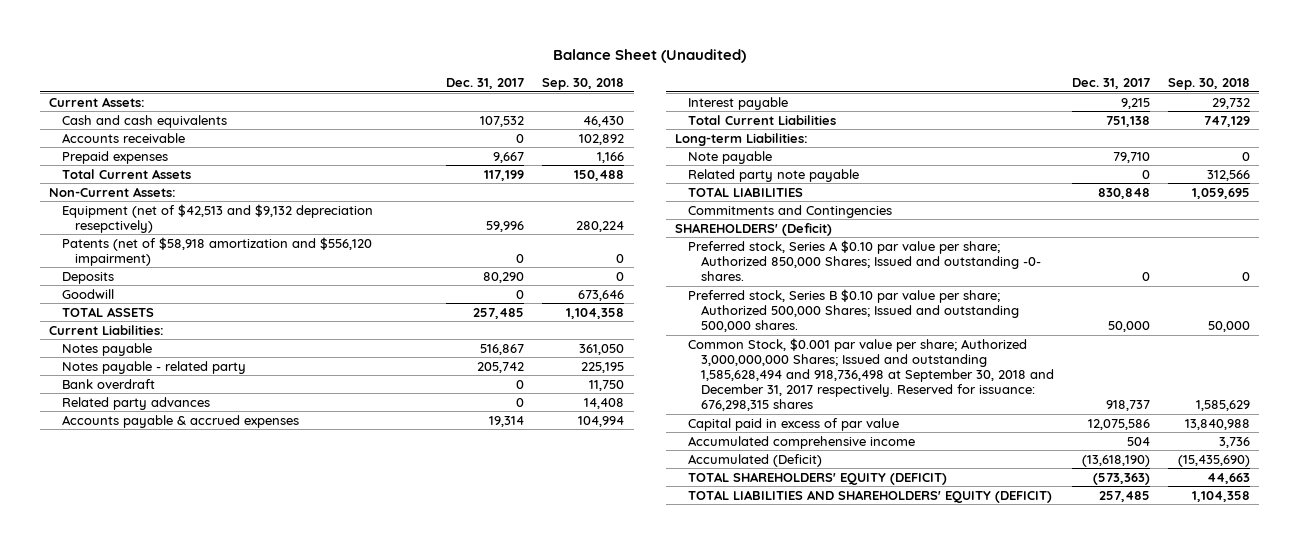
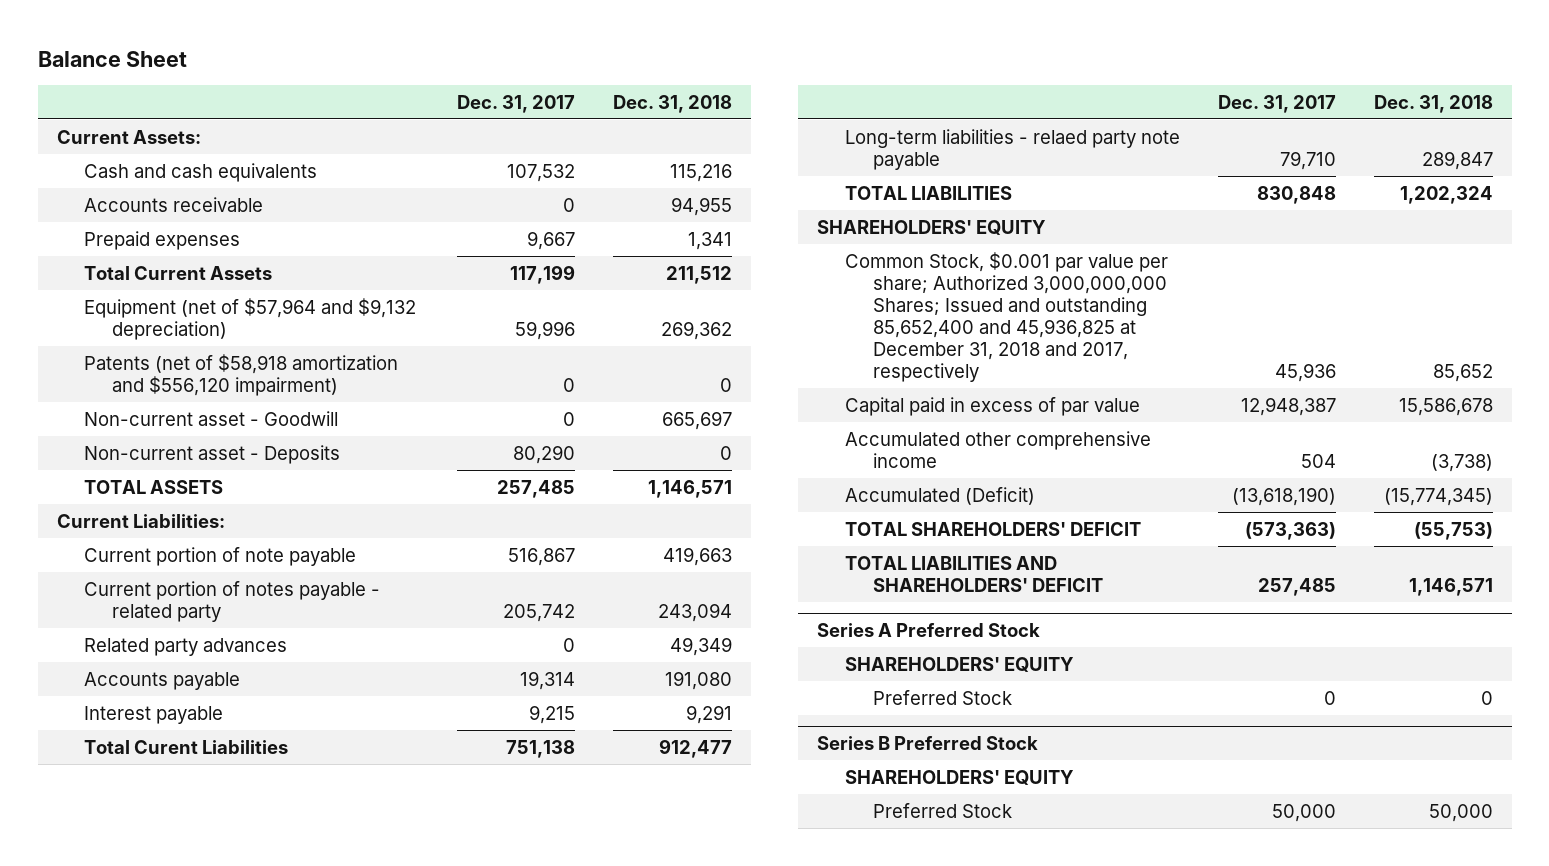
- Balance Sheet (Unaudited)
+ Balance Sheet
- | Dec. 31, 2017 | Sep. 30, 2018
+ | Dec. 31, 2017 | Dec. 31, 2018
- Non-Current Assets:
- Equipment (net of $42,513 and $9,132 depreciation resepctively) | 59,996 | 280,224
+ Equipment (net of $57,964 and $9,132 depreciation) | 59,996 | 269,362
- Deposits | 80,290 | 0
- Goodwill | 0 | 673,646
+ Non-current asset - Goodwill | 0 | 665,697
+ Non-current asset - Deposits | 80,290 | 0
- Notes payable | 516,867 | 361,050
- Notes payable - related party | 205,742 | 225,195
- Bank overdraft | 0 | 11,750
+ Current portion of note payable | 516,867 | 419,663
+ Current portion of notes payable - related party | 205,742 | 243,094
- Accounts payable & accrued expenses | 19,314 | 104,994
+ Accounts payable | 19,314 | 191,080
- Total Current Liabilities | 751,138 | 747,129
- Long-term Liabilities:
- Note payable | 79,710 | 0
- Related party note payable | 0 | 312,566
+ Total Curent Liabilities | 751,138 | 912,477
+ Long-term liabilities - relaed party note payable | 79,710 | 289,847
- Commitments and Contingencies
- SHAREHOLDERS' (Deficit)
- Preferred stock, Series A $0.10 par value per share; Authorized 850,000 Shares; Issued and outstanding -0- shares. | 0 | 0
- Preferred stock, Series B $0.10 par value per share; Authorized 500,000 Shares; Issued and outstanding 500,000 shares. | 50,000 | 50,000
- Common Stock, $0.001 par value per share; Authorized 3,000,000,000 Shares; Issued and outstanding 1,585,628,494 and 918,736,498 at September 30, 2018 and December 31, 2017 respectively. Reserved for issuance: 676,298,315 shares | 918,737 | 1,585,629
- Capital paid in excess of par value | 12,075,586 | 13,840,988
- Accumulated comprehensive income | 504 | 3,736
+ SHAREHOLDERS' EQUITY
+ Common Stock, $0.001 par value per share; Authorized 3,000,000,000 Shares; Issued and outstanding 85,652,400 and 45,936,825 at December 31, 2018 and 2017, respectively | 45,936 | 85,652
+ Capital paid in excess of par value | 12,948,387 | 15,586,678
+ Accumulated other comprehensive income | 504 | (3,738)
- TOTAL SHAREHOLDERS' EQUITY (DEFICIT) | (573,363) | 44,663
- TOTAL LIABILITIES AND SHAREHOLDERS' EQUITY (DEFICIT) | 257,485 | 1,104,358
+ TOTAL SHAREHOLDERS' DEFICIT | (573,363) | (55,753)
+ TOTAL LIABILITIES AND SHAREHOLDERS' DEFICIT | 257,485 | 1,146,571
+ Series A Preferred Stock
+ SHAREHOLDERS' EQUITY
+ Preferred Stock | 0 | 0
+ Series B Preferred Stock
+ SHAREHOLDERS' EQUITY
+ Preferred Stock | 50,000 | 50,000

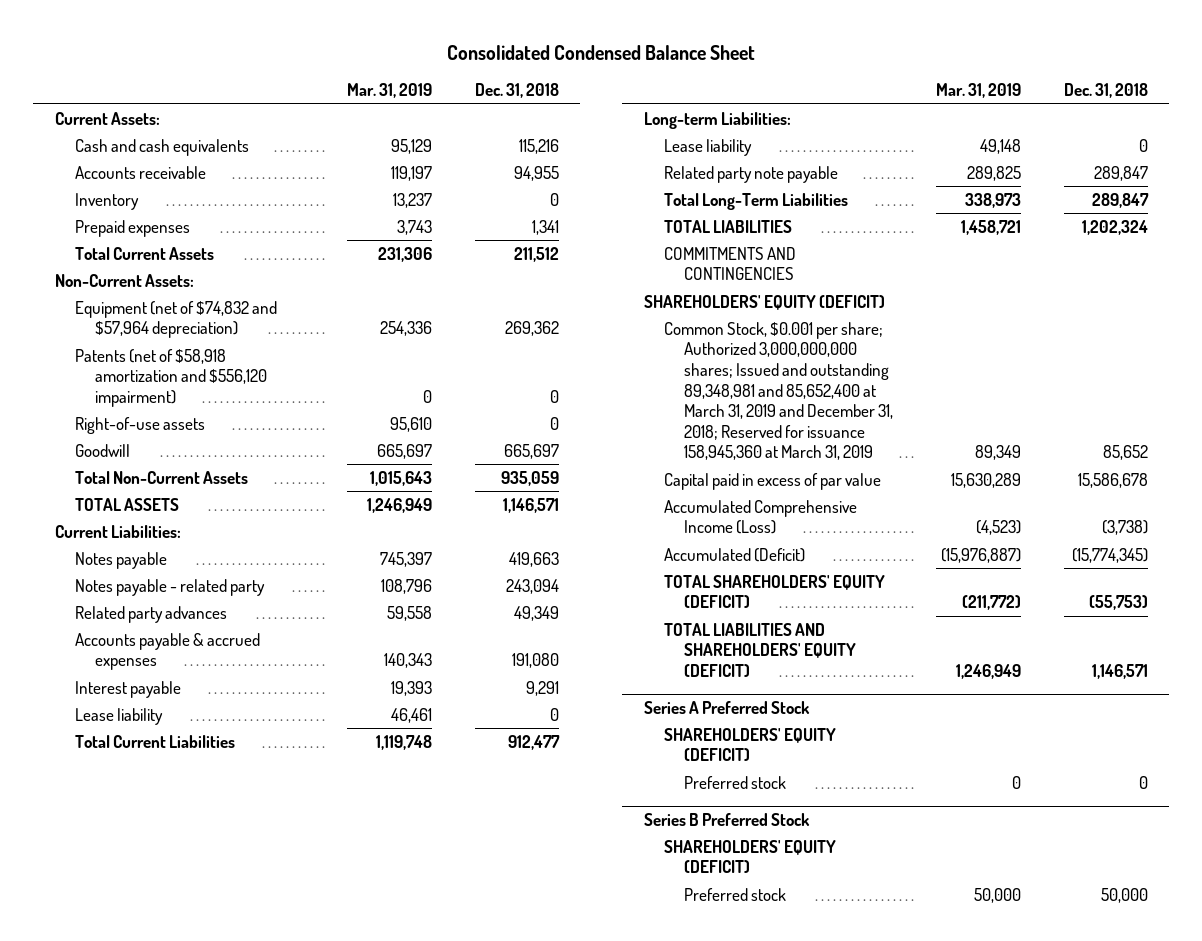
- Balance Sheet
+ Consolidated Condensed Balance Sheet
- | Dec. 31, 2017 | Dec. 31, 2018
+ | Mar. 31, 2019 | Dec. 31, 2018
+ Inventory | 13,237 | 0
- Equipment (net of $57,964 and $9,132 depreciation) | 59,996 | 269,362
+ Non-Current Assets:
+ Equipment (net of $74,832 and $57,964 depreciation) | 254,336 | 269,362
- Non-current asset - Goodwill | 0 | 665,697
- Non-current asset - Deposits | 80,290 | 0
+ Right-of-use assets | 95,610 | 0
+ Goodwill | 665,697 | 665,697
+ Total Non-Current Assets | 1,015,643 | 935,059
- Current portion of note payable | 516,867 | 419,663
- Current portion of notes payable - related party | 205,742 | 243,094
+ Notes payable | 745,397 | 419,663
+ Notes payable - related party | 108,796 | 243,094
- Accounts payable | 19,314 | 191,080
+ Accounts payable & accrued expenses | 140,343 | 191,080
- Total Curent Liabilities | 751,138 | 912,477
- Long-term liabilities - relaed party note payable | 79,710 | 289,847
+ Lease liability | 46,461 | 0
+ Total Current Liabilities | 1,119,748 | 912,477
+ Long-term Liabilities:
+ Lease liability | 49,148 | 0
+ Related party note payable | 289,825 | 289,847
+ Total Long-Term Liabilities | 338,973 | 289,847
- SHAREHOLDERS' EQUITY
- Common Stock, $0.001 par value per share; Authorized 3,000,000,000 Shares; Issued and outstanding 85,652,400 and 45,936,825 at December 31, 2018 and 2017, respectively | 45,936 | 85,652
+ COMMITMENTS AND CONTINGENCIES
+ SHAREHOLDERS' EQUITY (DEFICIT)
+ Common Stock, $0.001 per share; Authorized 3,000,000,000 shares; Issued and outstanding 89,348,981 and 85,652,400 at March 31, 2019 and December 31, 2018; Reserved for issuance 158,945,360 at March 31, 2019 | 89,349 | 85,652
- Accumulated other comprehensive income | 504 | (3,738)
+ Accumulated Comprehensive Income (Loss) | (4,523) | (3,738)
- TOTAL SHAREHOLDERS' DEFICIT | (573,363) | (55,753)
- TOTAL LIABILITIES AND SHAREHOLDERS' DEFICIT | 257,485 | 1,146,571
+ TOTAL SHAREHOLDERS' EQUITY (DEFICIT) | (211,772) | (55,753)
+ TOTAL LIABILITIES AND SHAREHOLDERS' EQUITY (DEFICIT) | 1,246,949 | 1,146,571
@ Series A Preferred Stock
- SHAREHOLDERS' EQUITY
- Preferred Stock | 0 | 0
+ SHAREHOLDERS' EQUITY (DEFICIT)
+ Preferred stock | 0 | 0
@ Series B Preferred Stock
- SHAREHOLDERS' EQUITY
- Preferred Stock | 50,000 | 50,000
+ SHAREHOLDERS' EQUITY (DEFICIT)
+ Preferred stock | 50,000 | 50,000

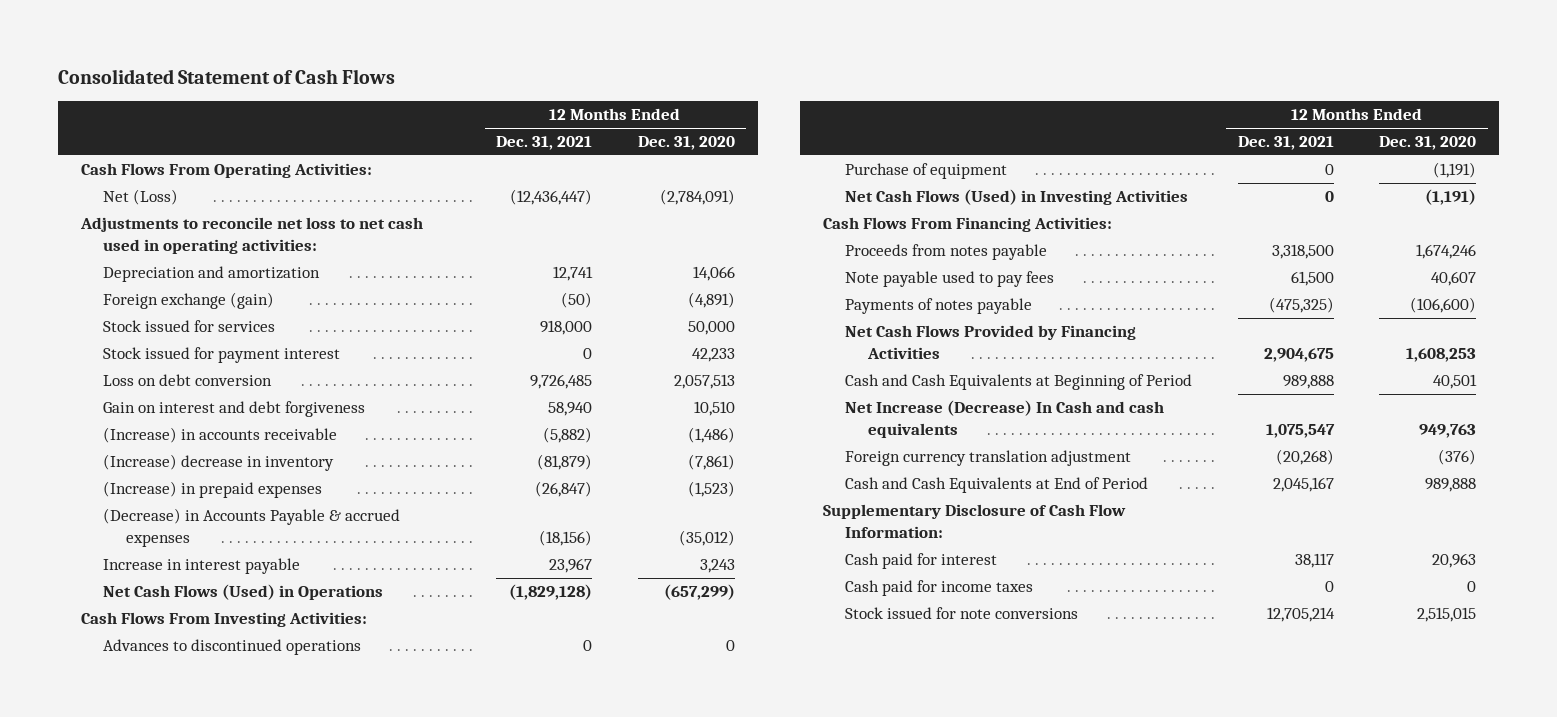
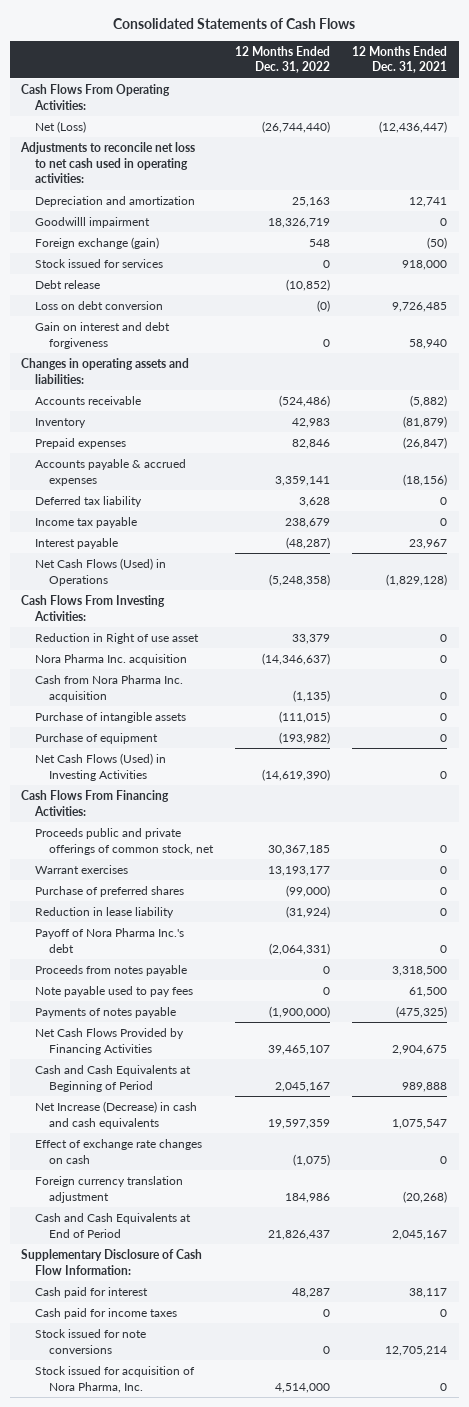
- Consolidated Statement of Cash Flows
+ Consolidated Statements of Cash Flows
- | 12 Months Ended Dec. 31, 2021 | 12 Months Ended Dec. 31, 2020
+ | 12 Months Ended Dec. 31, 2022 | 12 Months Ended Dec. 31, 2021
+ Goodwilll impairment | 18,326,719 | 0
- Stock issued for payment interest | 0 | 42,233
+ Debt release | (10,852) |
- (Increase) in accounts receivable | (5,882) | (1,486)
- (Increase) decrease in inventory | (81,879) | (7,861)
- (Increase) in prepaid expenses | (26,847) | (1,523)
- (Decrease) in Accounts Payable & accrued expenses | (18,156) | (35,012)
- Increase in interest payable | 23,967 | 3,243
+ Changes in operating assets and liabilities:
+ Accounts receivable | (524,486) | (5,882)
+ Inventory | 42,983 | (81,879)
+ Prepaid expenses | 82,846 | (26,847)
+ Accounts payable & accrued expenses | 3,359,141 | (18,156)
+ Deferred tax liability | 3,628 | 0
+ Income tax payable | 238,679 | 0
+ Interest payable | (48,287) | 23,967
- Advances to discontinued operations | 0 | 0
+ Reduction in Right of use asset | 33,379 | 0
+ Nora Pharma Inc. acquisition | (14,346,637) | 0
+ Cash from Nora Pharma Inc. acquisition | (1,135) | 0
+ Purchase of intangible assets | (111,015) | 0
+ Proceeds public and private offerings of common stock, net | 30,367,185 | 0
+ Warrant exercises | 13,193,177 | 0
+ Purchase of preferred shares | (99,000) | 0
+ Reduction in lease liability | (31,924) | 0
+ Payoff of Nora Pharma Inc.'s debt | (2,064,331) | 0
- Net Increase (Decrease) In Cash and cash equivalents | 1,075,547 | 949,763
+ Net Increase (Decrease) in cash and cash equivalents | 19,597,359 | 1,075,547
+ Effect of exchange rate changes on cash | (1,075) | 0
+ Stock issued for acquisition of Nora Pharma, Inc. | 4,514,000 | 0

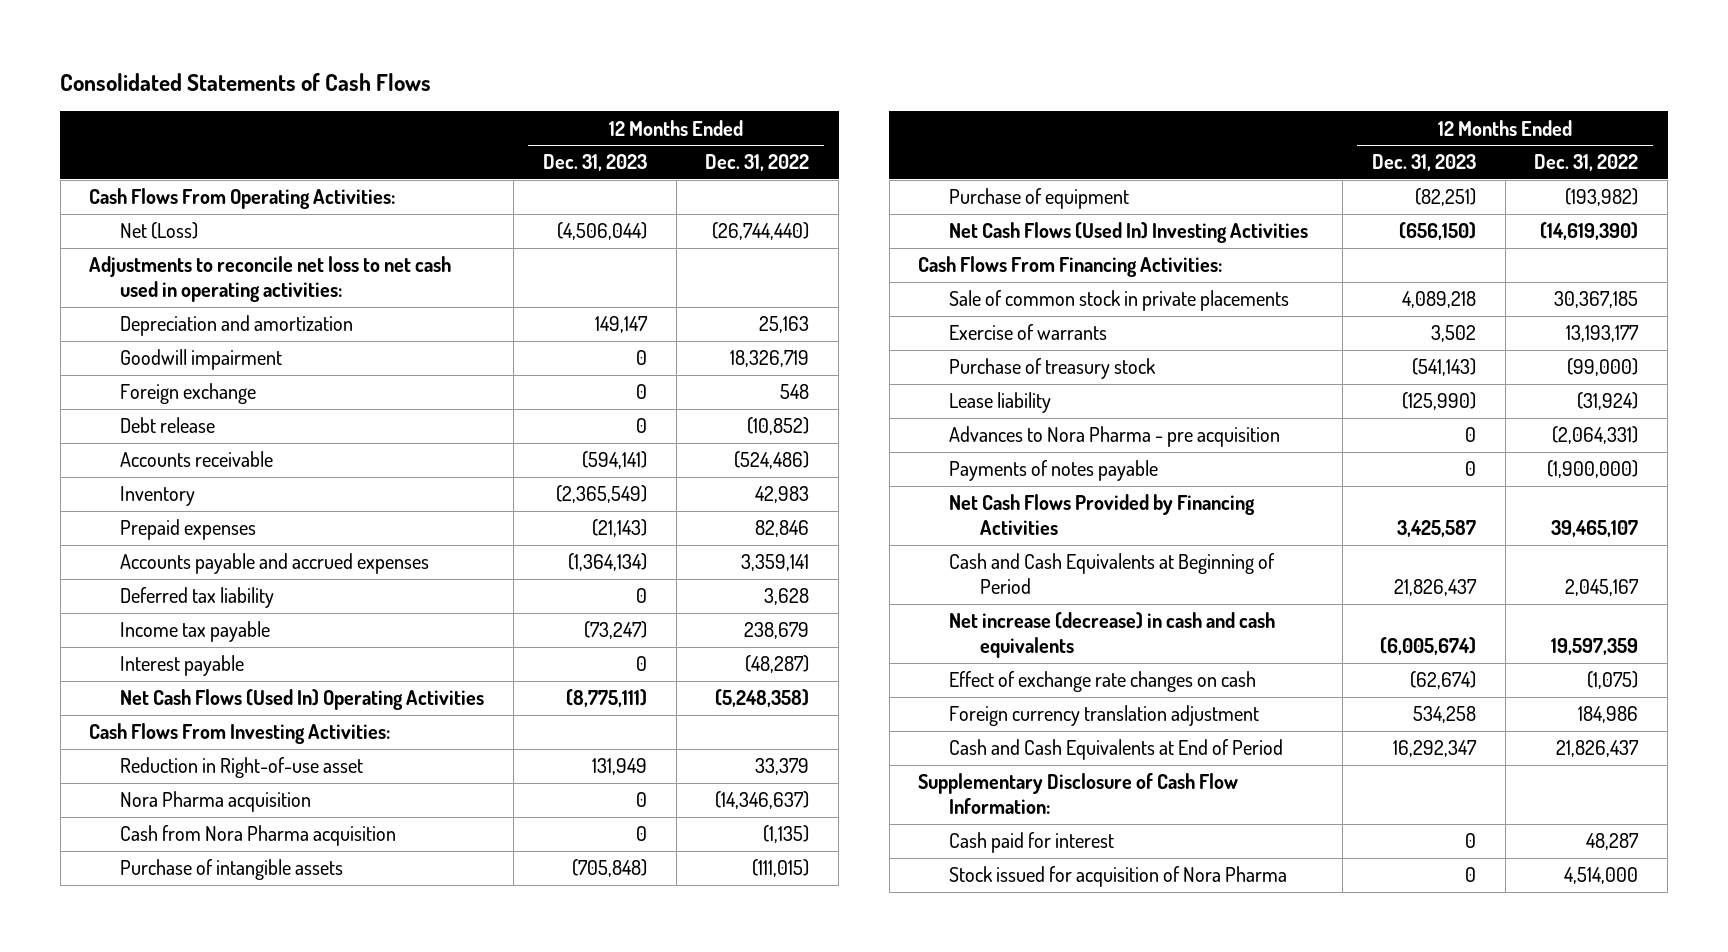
- | 12 Months Ended Dec. 31, 2022 | 12 Months Ended Dec. 31, 2021
+ | 12 Months Ended Dec. 31, 2023 | 12 Months Ended Dec. 31, 2022
- Goodwilll impairment | 18,326,719 | 0
- Foreign exchange (gain) | 548 | (50)
- Stock issued for services | 0 | 918,000
+ Goodwill impairment | 0 | 18,326,719
+ Foreign exchange | 0 | 548
- Loss on debt conversion | (0) | 9,726,485
- Gain on interest and debt forgiveness | 0 | 58,940
- Changes in operating assets and liabilities:
- Accounts payable & accrued expenses | 3,359,141 | (18,156)
+ Accounts payable and accrued expenses | (1,364,134) | 3,359,141
- Net Cash Flows (Used) in Operations | (5,248,358) | (1,829,128)
+ Net Cash Flows (Used In) Operating Activities | (8,775,111) | (5,248,358)
- Reduction in Right of use asset | 33,379 | 0
- Nora Pharma Inc. acquisition | (14,346,637) | 0
- Cash from Nora Pharma Inc. acquisition | (1,135) | 0
+ Reduction in Right-of-use asset | 131,949 | 33,379
+ Nora Pharma acquisition | 0 | (14,346,637)
+ Cash from Nora Pharma acquisition | 0 | (1,135)
- Net Cash Flows (Used) in Investing Activities | (14,619,390) | 0
+ Net Cash Flows (Used In) Investing Activities | (656,150) | (14,619,390)
- Proceeds public and private offerings of common stock, net | 30,367,185 | 0
- Warrant exercises | 13,193,177 | 0
- Purchase of preferred shares | (99,000) | 0
- Reduction in lease liability | (31,924) | 0
- Payoff of Nora Pharma Inc.'s debt | (2,064,331) | 0
- Proceeds from notes payable | 0 | 3,318,500
- Note payable used to pay fees | 0 | 61,500
+ Sale of common stock in private placements | 4,089,218 | 30,367,185
+ Exercise of warrants | 3,502 | 13,193,177
+ Purchase of treasury stock | (541,143) | (99,000)
+ Lease liability | (125,990) | (31,924)
+ Advances to Nora Pharma - pre acquisition | 0 | (2,064,331)
- Net Increase (Decrease) in cash and cash equivalents | 19,597,359 | 1,075,547
+ Net increase (decrease) in cash and cash equivalents | (6,005,674) | 19,597,359
- Cash paid for income taxes | 0 | 0
- Stock issued for note conversions | 0 | 12,705,214
- Stock issued for acquisition of Nora Pharma, Inc. | 4,514,000 | 0
+ Stock issued for acquisition of Nora Pharma | 0 | 4,514,000

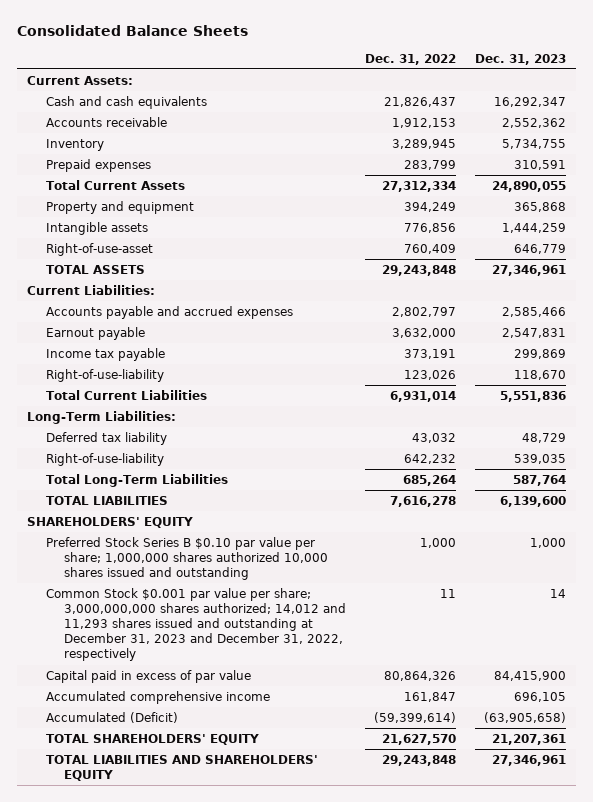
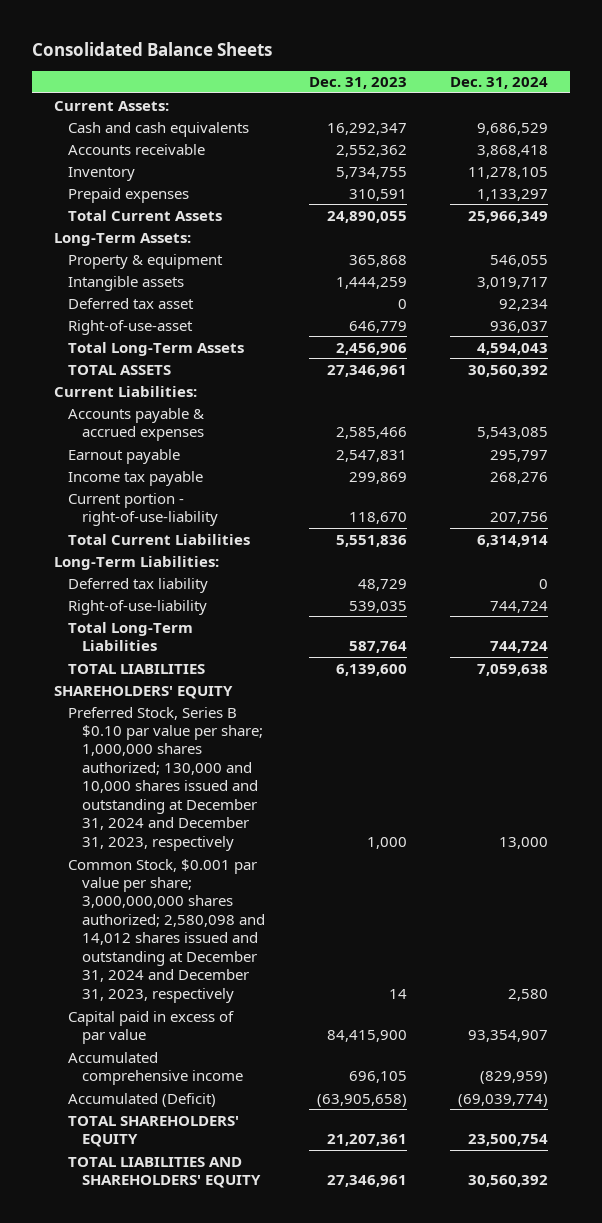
- | Dec. 31, 2022 | Dec. 31, 2023
+ | Dec. 31, 2023 | Dec. 31, 2024
- Property and equipment | 394,249 | 365,868
+ Long-Term Assets:
+ Property & equipment | 365,868 | 546,055
+ Deferred tax asset | 0 | 92,234
+ Total Long-Term Assets | 2,456,906 | 4,594,043
- Accounts payable and accrued expenses | 2,802,797 | 2,585,466
+ Accounts payable & accrued expenses | 2,585,466 | 5,543,085
- Right-of-use-liability | 123,026 | 118,670
+ Current portion - right-of-use-liability | 118,670 | 207,756
- Preferred Stock Series B $0.10 par value per share; 1,000,000 shares authorized 10,000 shares issued and outstanding | 1,000 | 1,000
- Common Stock $0.001 par value per share; 3,000,000,000 shares authorized; 14,012 and 11,293 shares issued and outstanding at December 31, 2023 and December 31, 2022, respectively | 11 | 14
+ Preferred Stock, Series B $0.10 par value per share; 1,000,000 shares authorized; 130,000 and 10,000 shares issued and outstanding at December 31, 2024 and December 31, 2023, respectively | 1,000 | 13,000
+ Common Stock, $0.001 par value per share; 3,000,000,000 shares authorized; 2,580,098 and 14,012 shares issued and outstanding at December 31, 2024 and December 31, 2023, respectively | 14 | 2,580

